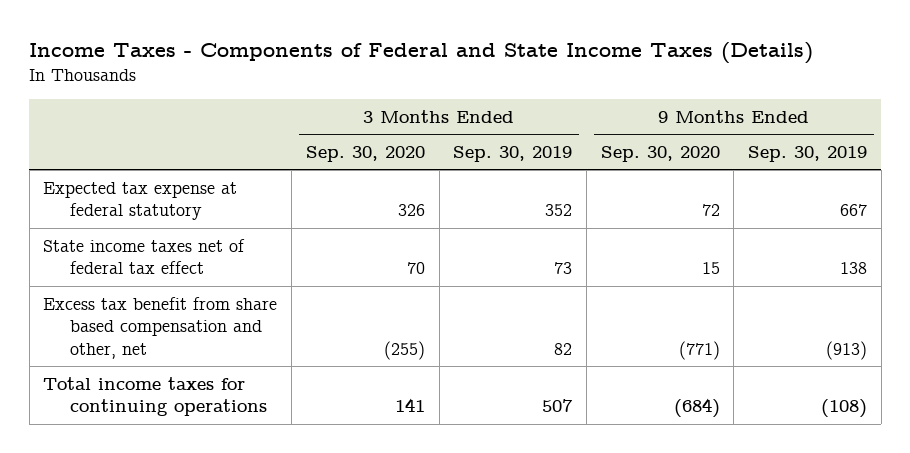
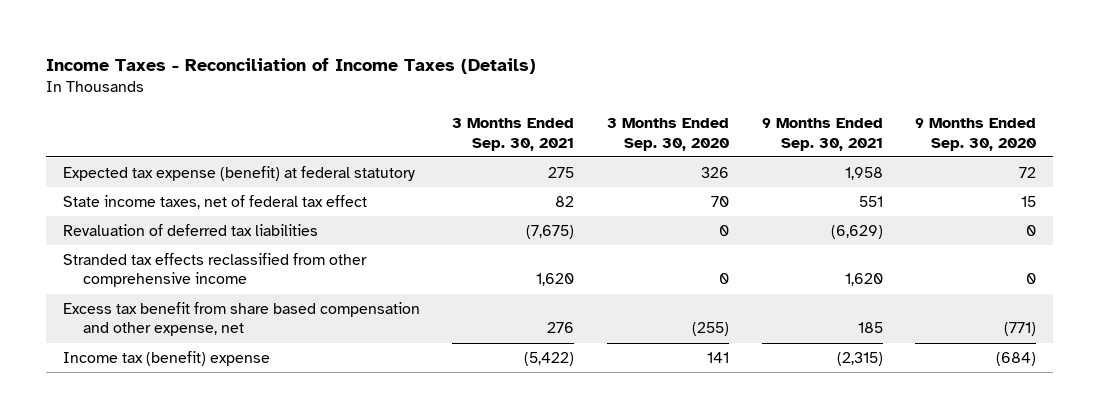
- Income Taxes - Components of Federal and State Income Taxes (Details)
+ Income Taxes - Reconciliation of Income Taxes (Details)
- | 3 Months Ended Sep. 30, 2020 | 3 Months Ended Sep. 30, 2019 | 9 Months Ended Sep. 30, 2020 | 9 Months Ended Sep. 30, 2019
+ | 3 Months Ended Sep. 30, 2021 | 3 Months Ended Sep. 30, 2020 | 9 Months Ended Sep. 30, 2021 | 9 Months Ended Sep. 30, 2020
- Expected tax expense at federal statutory | 326 | 352 | 72 | 667
- State income taxes net of federal tax effect | 70 | 73 | 15 | 138
- Excess tax benefit from share based compensation and other, net | (255) | 82 | (771) | (913)
- Total income taxes for continuing operations | 141 | 507 | (684) | (108)
+ Expected tax expense (benefit) at federal statutory | 275 | 326 | 1,958 | 72
+ State income taxes, net of federal tax effect | 82 | 70 | 551 | 15
+ Revaluation of deferred tax liabilities | (7,675) | 0 | (6,629) | 0
+ Stranded tax effects reclassified from other comprehensive income | 1,620 | 0 | 1,620 | 0
+ Excess tax benefit from share based compensation and other expense, net | 276 | (255) | 185 | (771)
+ Income tax (benefit) expense | (5,422) | 141 | (2,315) | (684)

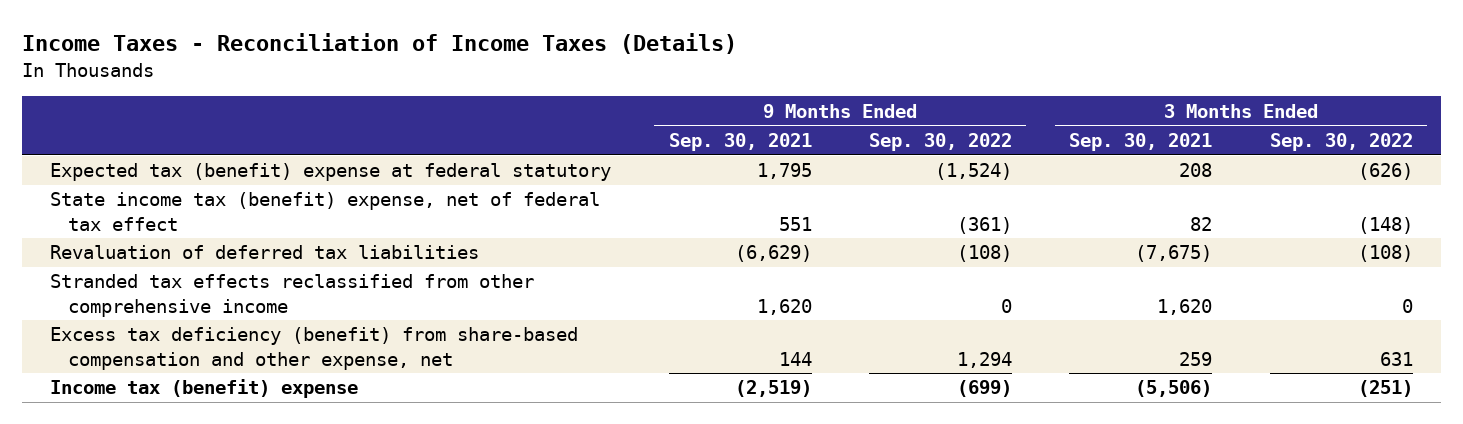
- | 3 Months Ended Sep. 30, 2021 | 3 Months Ended Sep. 30, 2020 | 9 Months Ended Sep. 30, 2021 | 9 Months Ended Sep. 30, 2020
+ | 9 Months Ended Sep. 30, 2021 | 9 Months Ended Sep. 30, 2022 | 3 Months Ended Sep. 30, 2021 | 3 Months Ended Sep. 30, 2022
- Expected tax expense (benefit) at federal statutory | 275 | 326 | 1,958 | 72
- State income taxes, net of federal tax effect | 82 | 70 | 551 | 15
+ Expected tax (benefit) expense at federal statutory | 1,795 | (1,524) | 208 | (626)
+ State income tax (benefit) expense, net of federal tax effect | 551 | (361) | 82 | (148)
- Excess tax benefit from share based compensation and other expense, net | 276 | (255) | 185 | (771)
- Income tax (benefit) expense | (5,422) | 141 | (2,315) | (684)
+ Excess tax deficiency (benefit) from share-based compensation and other expense, net | 144 | 1,294 | 259 | 631
+ Income tax (benefit) expense | (2,519) | (699) | (5,506) | (251)

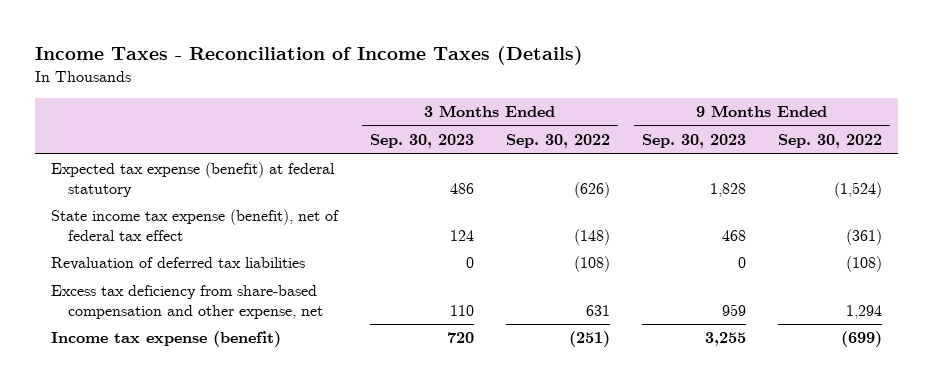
- | 9 Months Ended Sep. 30, 2021 | 9 Months Ended Sep. 30, 2022 | 3 Months Ended Sep. 30, 2021 | 3 Months Ended Sep. 30, 2022
+ | 3 Months Ended Sep. 30, 2023 | 3 Months Ended Sep. 30, 2022 | 9 Months Ended Sep. 30, 2023 | 9 Months Ended Sep. 30, 2022
- Expected tax (benefit) expense at federal statutory | 1,795 | (1,524) | 208 | (626)
- State income tax (benefit) expense, net of federal tax effect | 551 | (361) | 82 | (148)
+ Expected tax expense (benefit) at federal statutory | 486 | (626) | 1,828 | (1,524)
+ State income tax expense (benefit), net of federal tax effect | 124 | (148) | 468 | (361)
- Stranded tax effects reclassified from other comprehensive income | 1,620 | 0 | 1,620 | 0
- Excess tax deficiency (benefit) from share-based compensation and other expense, net | 144 | 1,294 | 259 | 631
- Income tax (benefit) expense | (2,519) | (699) | (5,506) | (251)
+ Excess tax deficiency from share-based compensation and other expense, net | 110 | 631 | 959 | 1,294
+ Income tax expense (benefit) | 720 | (251) | 3,255 | (699)

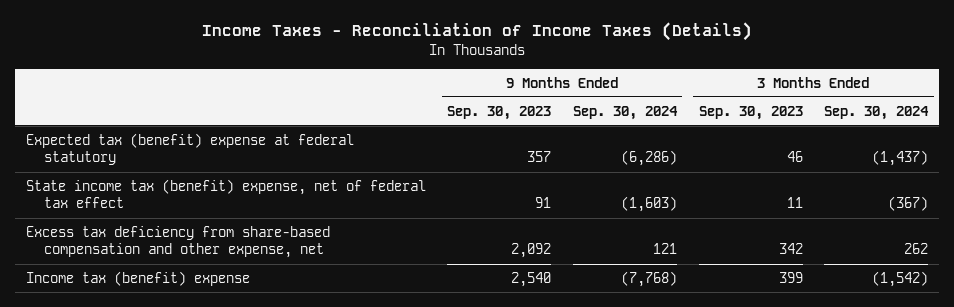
- | 3 Months Ended Sep. 30, 2023 | 3 Months Ended Sep. 30, 2022 | 9 Months Ended Sep. 30, 2023 | 9 Months Ended Sep. 30, 2022
+ | 9 Months Ended Sep. 30, 2023 | 9 Months Ended Sep. 30, 2024 | 3 Months Ended Sep. 30, 2023 | 3 Months Ended Sep. 30, 2024
- Expected tax expense (benefit) at federal statutory | 486 | (626) | 1,828 | (1,524)
- State income tax expense (benefit), net of federal tax effect | 124 | (148) | 468 | (361)
- Revaluation of deferred tax liabilities | 0 | (108) | 0 | (108)
- Excess tax deficiency from share-based compensation and other expense, net | 110 | 631 | 959 | 1,294
- Income tax expense (benefit) | 720 | (251) | 3,255 | (699)
+ Expected tax (benefit) expense at federal statutory | 357 | (6,286) | 46 | (1,437)
+ State income tax (benefit) expense, net of federal tax effect | 91 | (1,603) | 11 | (367)
+ Excess tax deficiency from share-based compensation and other expense, net | 2,092 | 121 | 342 | 262
+ Income tax (benefit) expense | 2,540 | (7,768) | 399 | (1,542)

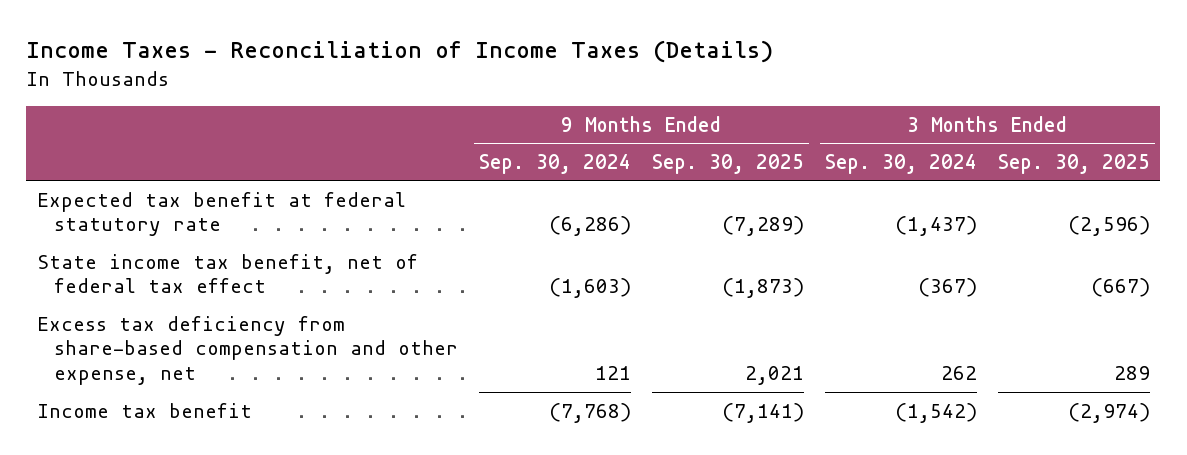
- | 9 Months Ended Sep. 30, 2023 | 9 Months Ended Sep. 30, 2024 | 3 Months Ended Sep. 30, 2023 | 3 Months Ended Sep. 30, 2024
+ | 9 Months Ended Sep. 30, 2024 | 9 Months Ended Sep. 30, 2025 | 3 Months Ended Sep. 30, 2024 | 3 Months Ended Sep. 30, 2025
- Expected tax (benefit) expense at federal statutory | 357 | (6,286) | 46 | (1,437)
- State income tax (benefit) expense, net of federal tax effect | 91 | (1,603) | 11 | (367)
+ Expected tax benefit at federal statutory rate | (6,286) | (7,289) | (1,437) | (2,596)
+ State income tax benefit, net of federal tax effect | (1,603) | (1,873) | (367) | (667)
- Income tax (benefit) expense | 2,540 | (7,768) | 399 | (1,542)
+ Income tax benefit | (7,768) | (7,141) | (1,542) | (2,974)

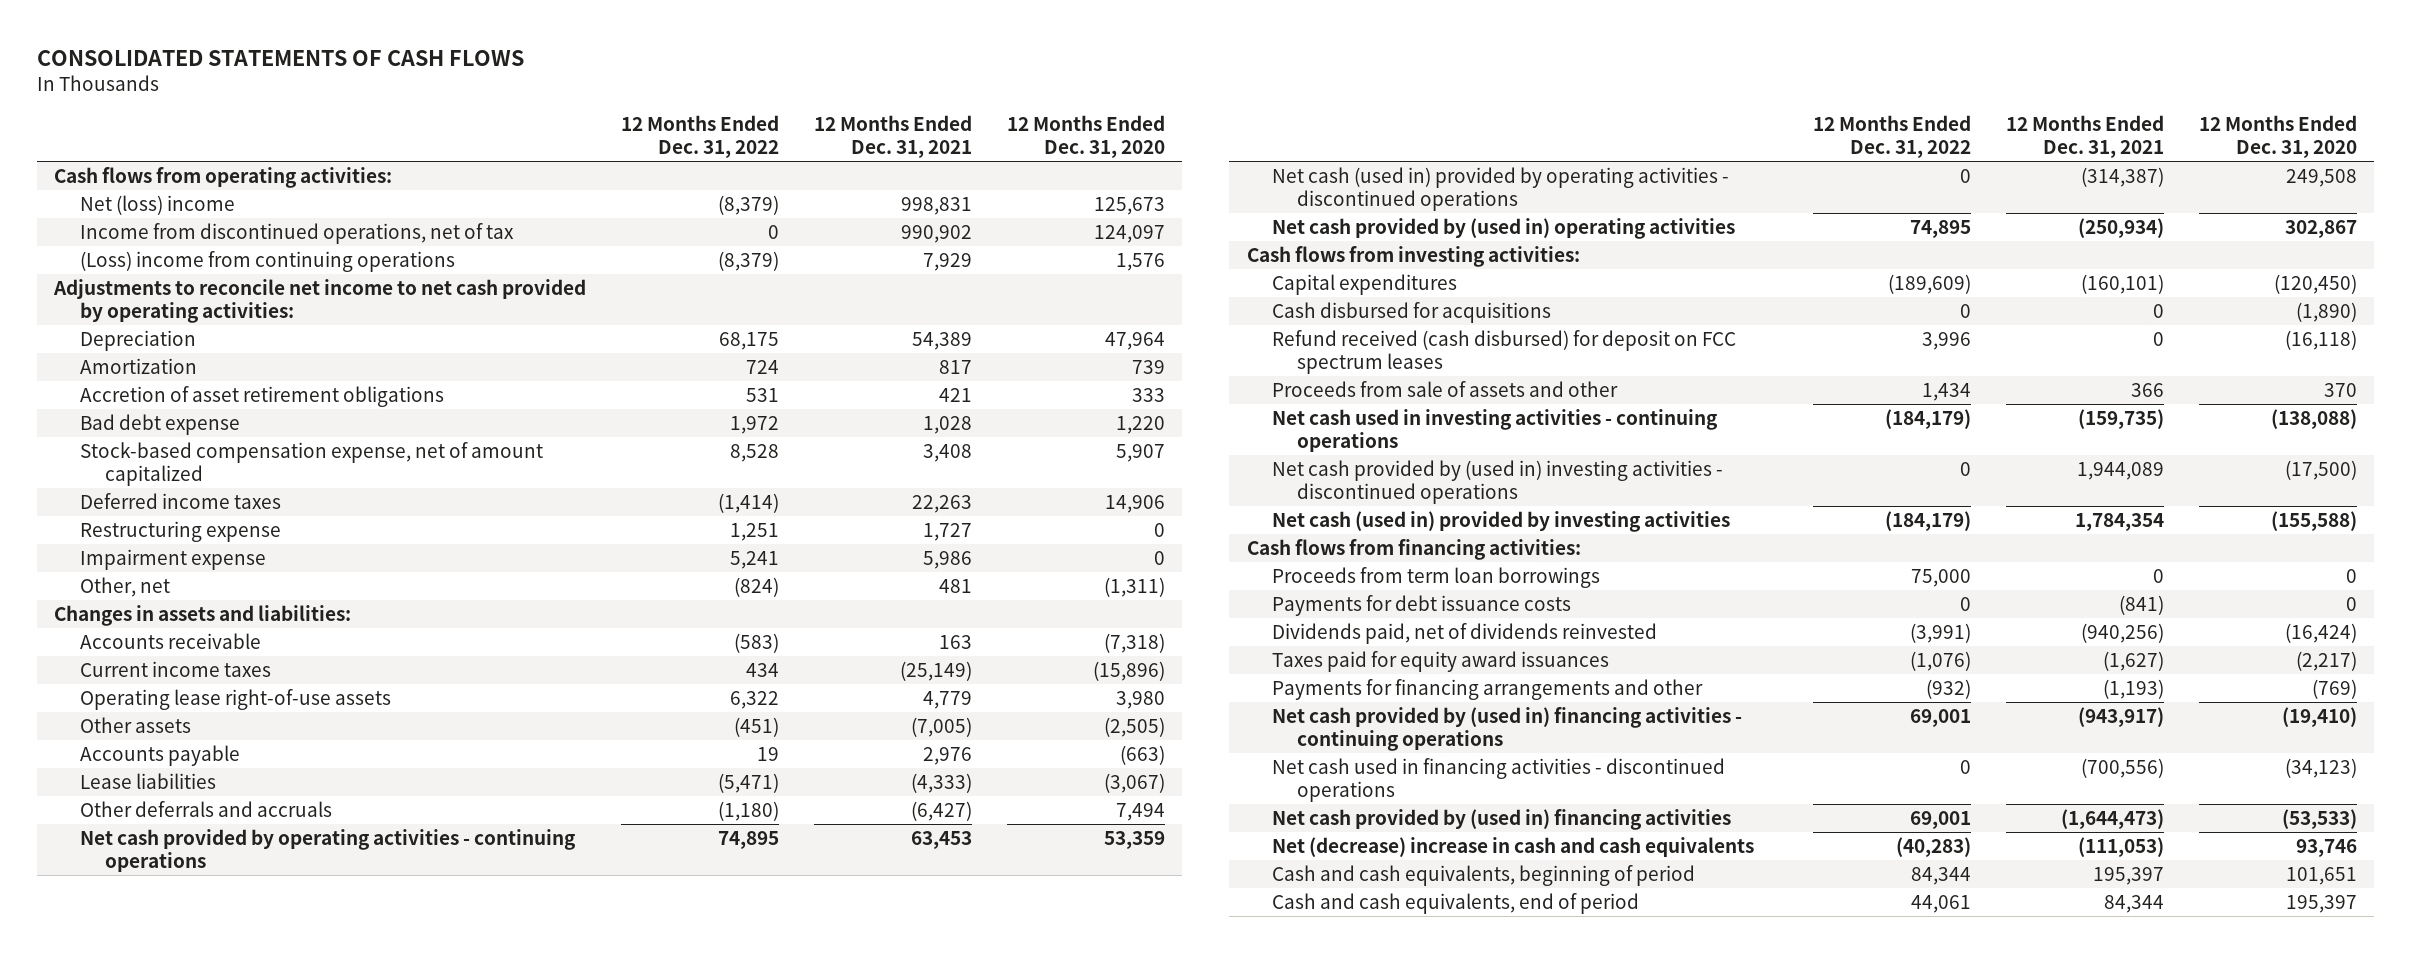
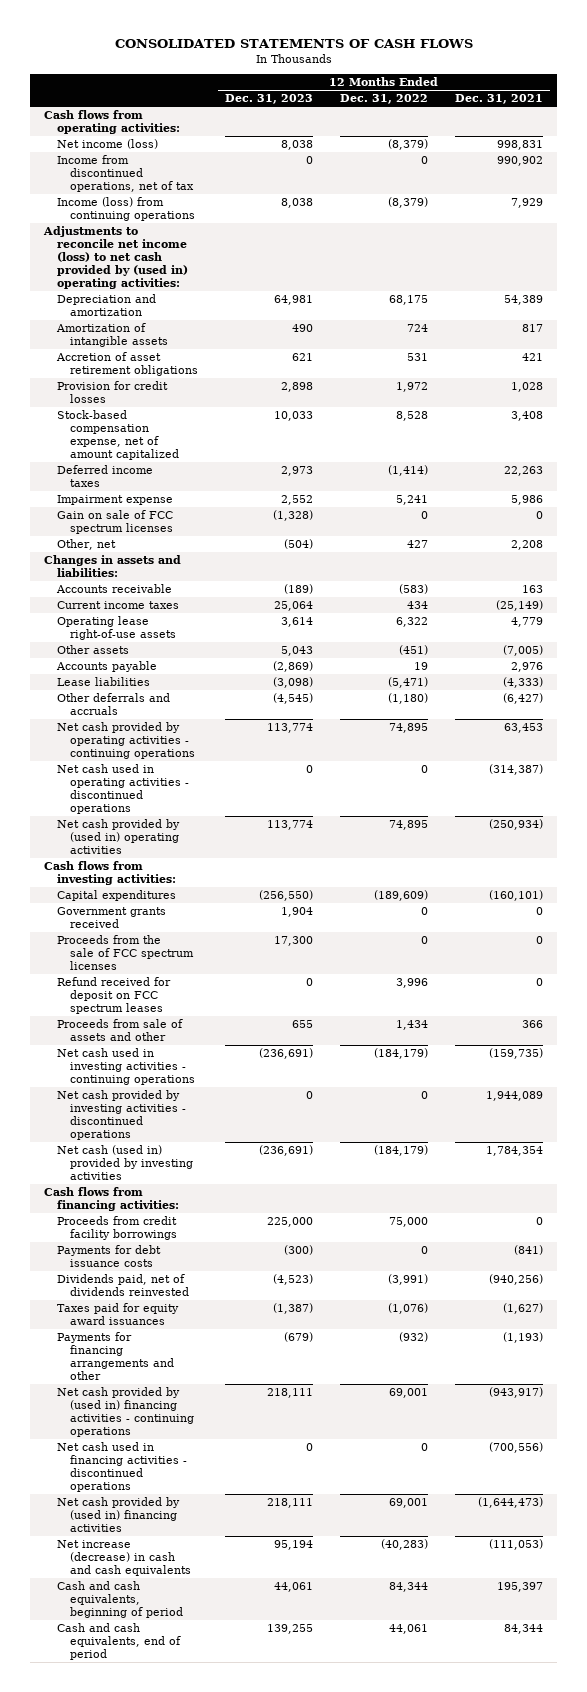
- | 12 Months Ended Dec. 31, 2022 | 12 Months Ended Dec. 31, 2021 | 12 Months Ended Dec. 31, 2020
+ | 12 Months Ended Dec. 31, 2023 | 12 Months Ended Dec. 31, 2022 | 12 Months Ended Dec. 31, 2021
- Net (loss) income | (8,379) | 998,831 | 125,673
+ Net income (loss) | 8,038 | (8,379) | 998,831
- (Loss) income from continuing operations | (8,379) | 7,929 | 1,576
- Adjustments to reconcile net income to net cash provided by operating activities:
- Depreciation | 68,175 | 54,389 | 47,964
- Amortization | 724 | 817 | 739
+ Income (loss) from continuing operations | 8,038 | (8,379) | 7,929
+ Adjustments to reconcile net income (loss) to net cash provided by (used in) operating activities:
+ Depreciation and amortization | 64,981 | 68,175 | 54,389
+ Amortization of intangible assets | 490 | 724 | 817
- Bad debt expense | 1,972 | 1,028 | 1,220
+ Provision for credit losses | 2,898 | 1,972 | 1,028
- Restructuring expense | 1,251 | 1,727 | 0
- Other, net | (824) | 481 | (1,311)
+ Gain on sale of FCC spectrum licenses | (1,328) | 0 | 0
+ Other, net | (504) | 427 | 2,208
- Net cash (used in) provided by operating activities - discontinued operations | 0 | (314,387) | 249,508
+ Net cash used in operating activities - discontinued operations | 0 | 0 | (314,387)
- Cash disbursed for acquisitions | 0 | 0 | (1,890)
- Refund received (cash disbursed) for deposit on FCC spectrum leases | 3,996 | 0 | (16,118)
+ Government grants received | 1,904 | 0 | 0
+ Proceeds from the sale of FCC spectrum licenses | 17,300 | 0 | 0
+ Refund received for deposit on FCC spectrum leases | 0 | 3,996 | 0
- Net cash provided by (used in) investing activities - discontinued operations | 0 | 1,944,089 | (17,500)
+ Net cash provided by investing activities - discontinued operations | 0 | 0 | 1,944,089
- Proceeds from term loan borrowings | 75,000 | 0 | 0
+ Proceeds from credit facility borrowings | 225,000 | 75,000 | 0
- Net (decrease) increase in cash and cash equivalents | (40,283) | (111,053) | 93,746
+ Net increase (decrease) in cash and cash equivalents | 95,194 | (40,283) | (111,053)

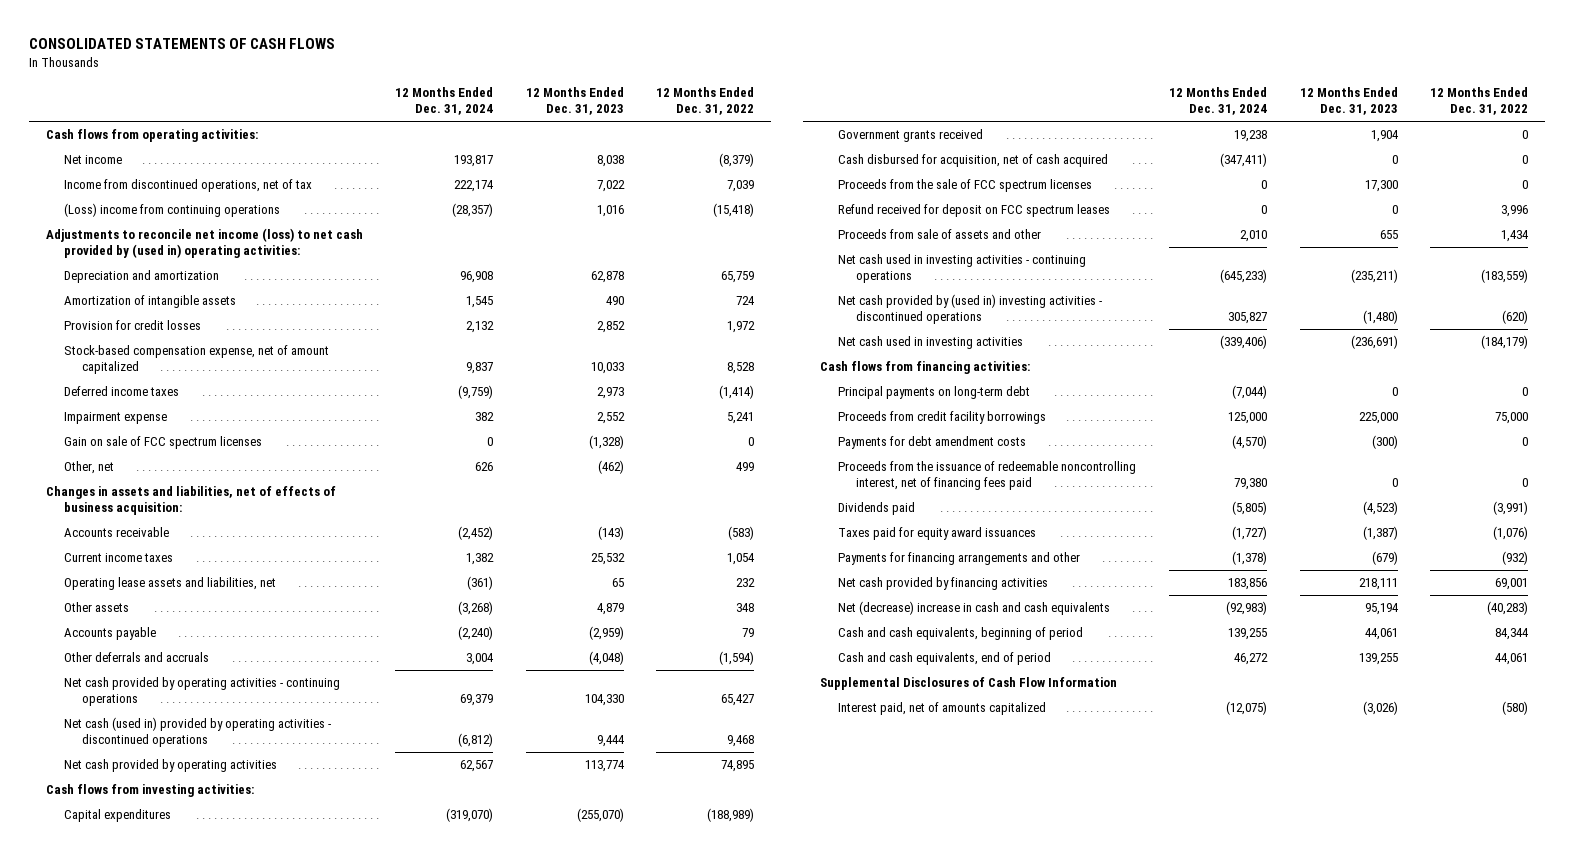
- | 12 Months Ended Dec. 31, 2023 | 12 Months Ended Dec. 31, 2022 | 12 Months Ended Dec. 31, 2021
+ | 12 Months Ended Dec. 31, 2024 | 12 Months Ended Dec. 31, 2023 | 12 Months Ended Dec. 31, 2022
- Net income (loss) | 8,038 | (8,379) | 998,831
- Income from discontinued operations, net of tax | 0 | 0 | 990,902
- Income (loss) from continuing operations | 8,038 | (8,379) | 7,929
+ Net income | 193,817 | 8,038 | (8,379)
+ Income from discontinued operations, net of tax | 222,174 | 7,022 | 7,039
+ (Loss) income from continuing operations | (28,357) | 1,016 | (15,418)
- Depreciation and amortization | 64,981 | 68,175 | 54,389
+ Depreciation and amortization | 96,908 | 62,878 | 65,759
- Accretion of asset retirement obligations | 621 | 531 | 421
- Provision for credit losses | 2,898 | 1,972 | 1,028
+ Provision for credit losses | 2,132 | 2,852 | 1,972
- Other, net | (504) | 427 | 2,208
- Changes in assets and liabilities:
- Accounts receivable | (189) | (583) | 163
- Current income taxes | 25,064 | 434 | (25,149)
- Operating lease right-of-use assets | 3,614 | 6,322 | 4,779
- Other assets | 5,043 | (451) | (7,005)
- Accounts payable | (2,869) | 19 | 2,976
- Lease liabilities | (3,098) | (5,471) | (4,333)
- Other deferrals and accruals | (4,545) | (1,180) | (6,427)
- Net cash provided by operating activities - continuing operations | 113,774 | 74,895 | 63,453
- Net cash used in operating activities - discontinued operations | 0 | 0 | (314,387)
- Net cash provided by (used in) operating activities | 113,774 | 74,895 | (250,934)
+ Other, net | 626 | (462) | 499
+ Changes in assets and liabilities, net of effects of business acquisition:
+ Accounts receivable | (2,452) | (143) | (583)
+ Current income taxes | 1,382 | 25,532 | 1,054
+ Operating lease assets and liabilities, net | (361) | 65 | 232
+ Other assets | (3,268) | 4,879 | 348
+ Accounts payable | (2,240) | (2,959) | 79
+ Other deferrals and accruals | 3,004 | (4,048) | (1,594)
+ Net cash provided by operating activities - continuing operations | 69,379 | 104,330 | 65,427
+ Net cash (used in) provided by operating activities - discontinued operations | (6,812) | 9,444 | 9,468
+ Net cash provided by operating activities | 62,567 | 113,774 | 74,895
- Capital expenditures | (256,550) | (189,609) | (160,101)
+ Capital expenditures | (319,070) | (255,070) | (188,989)
+ Cash disbursed for acquisition, net of cash acquired | (347,411) | 0 | 0
- Net cash used in investing activities - continuing operations | (236,691) | (184,179) | (159,735)
- Net cash provided by investing activities - discontinued operations | 0 | 0 | 1,944,089
- Net cash (used in) provided by investing activities | (236,691) | (184,179) | 1,784,354
+ Net cash used in investing activities - continuing operations | (645,233) | (235,211) | (183,559)
+ Net cash provided by (used in) investing activities - discontinued operations | 305,827 | (1,480) | (620)
+ Net cash used in investing activities | (339,406) | (236,691) | (184,179)
+ Principal payments on long-term debt | (7,044) | 0 | 0
- Payments for debt issuance costs | (300) | 0 | (841)
- Dividends paid, net of dividends reinvested | (4,523) | (3,991) | (940,256)
+ Payments for debt amendment costs | (4,570) | (300) | 0
+ Proceeds from the issuance of redeemable noncontrolling interest, net of financing fees paid | 79,380 | 0 | 0
+ Dividends paid | (5,805) | (4,523) | (3,991)
- Net cash provided by (used in) financing activities - continuing operations | 218,111 | 69,001 | (943,917)
- Net cash used in financing activities - discontinued operations | 0 | 0 | (700,556)
- Net cash provided by (used in) financing activities | 218,111 | 69,001 | (1,644,473)
- Net increase (decrease) in cash and cash equivalents | 95,194 | (40,283) | (111,053)
+ Net cash provided by financing activities | 183,856 | 218,111 | 69,001
+ Net (decrease) increase in cash and cash equivalents | (92,983) | 95,194 | (40,283)
+ Supplemental Disclosures of Cash Flow Information
+ Interest paid, net of amounts capitalized | (12,075) | (3,026) | (580)

